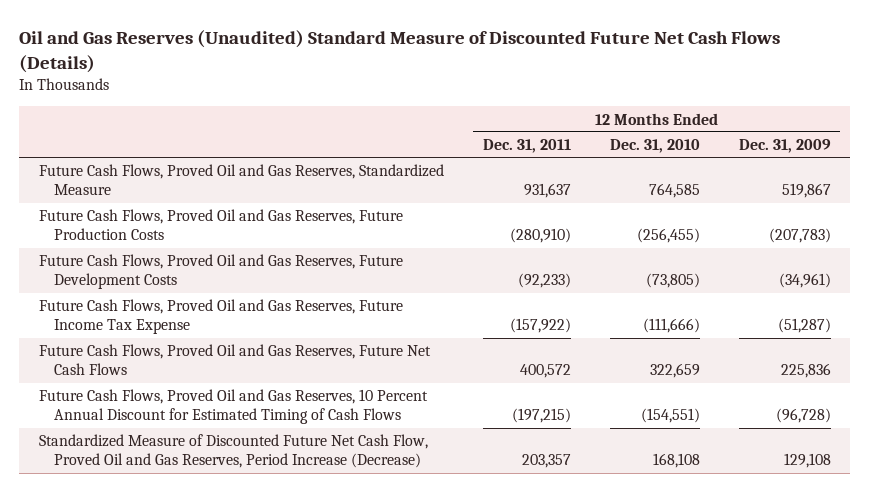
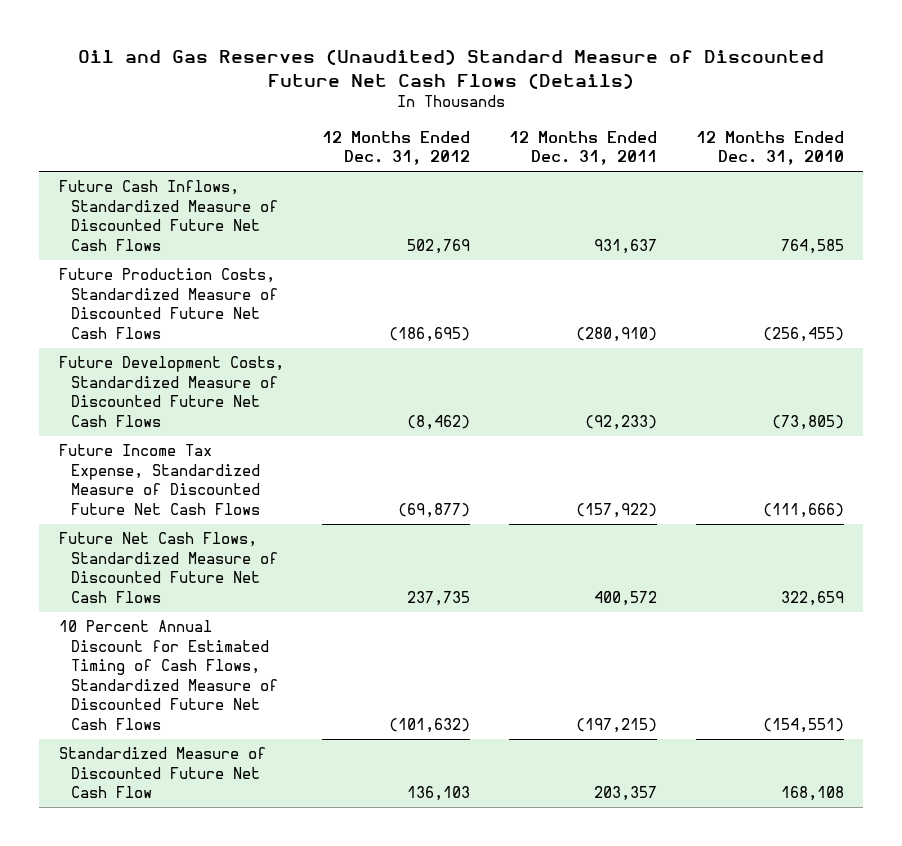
- | 12 Months Ended Dec. 31, 2011 | 12 Months Ended Dec. 31, 2010 | 12 Months Ended Dec. 31, 2009
+ | 12 Months Ended Dec. 31, 2012 | 12 Months Ended Dec. 31, 2011 | 12 Months Ended Dec. 31, 2010
- Future Cash Flows, Proved Oil and Gas Reserves, Standardized Measure | 931,637 | 764,585 | 519,867
- Future Cash Flows, Proved Oil and Gas Reserves, Future Production Costs | (280,910) | (256,455) | (207,783)
- Future Cash Flows, Proved Oil and Gas Reserves, Future Development Costs | (92,233) | (73,805) | (34,961)
- Future Cash Flows, Proved Oil and Gas Reserves, Future Income Tax Expense | (157,922) | (111,666) | (51,287)
- Future Cash Flows, Proved Oil and Gas Reserves, Future Net Cash Flows | 400,572 | 322,659 | 225,836
- Future Cash Flows, Proved Oil and Gas Reserves, 10 Percent Annual Discount for Estimated Timing of Cash Flows | (197,215) | (154,551) | (96,728)
- Standardized Measure of Discounted Future Net Cash Flow, Proved Oil and Gas Reserves, Period Increase (Decrease) | 203,357 | 168,108 | 129,108
+ Future Cash Inflows, Standardized Measure of Discounted Future Net Cash Flows | 502,769 | 931,637 | 764,585
+ Future Production Costs, Standardized Measure of Discounted Future Net Cash Flows | (186,695) | (280,910) | (256,455)
+ Future Development Costs, Standardized Measure of Discounted Future Net Cash Flows | (8,462) | (92,233) | (73,805)
+ Future Income Tax Expense, Standardized Measure of Discounted Future Net Cash Flows | (69,877) | (157,922) | (111,666)
+ Future Net Cash Flows, Standardized Measure of Discounted Future Net Cash Flows | 237,735 | 400,572 | 322,659
+ 10 Percent Annual Discount for Estimated Timing of Cash Flows, Standardized Measure of Discounted Future Net Cash Flows | (101,632) | (197,215) | (154,551)
+ Standardized Measure of Discounted Future Net Cash Flow | 136,103 | 203,357 | 168,108

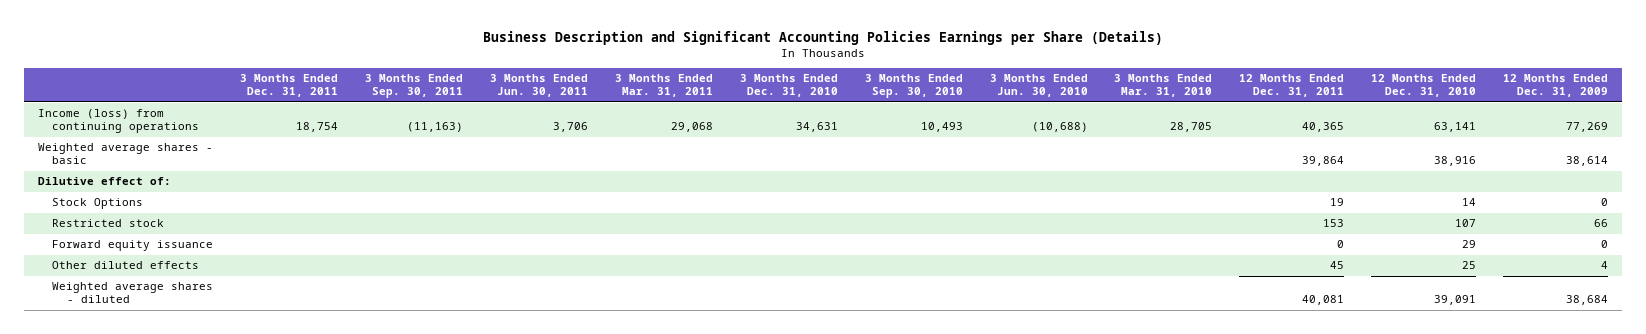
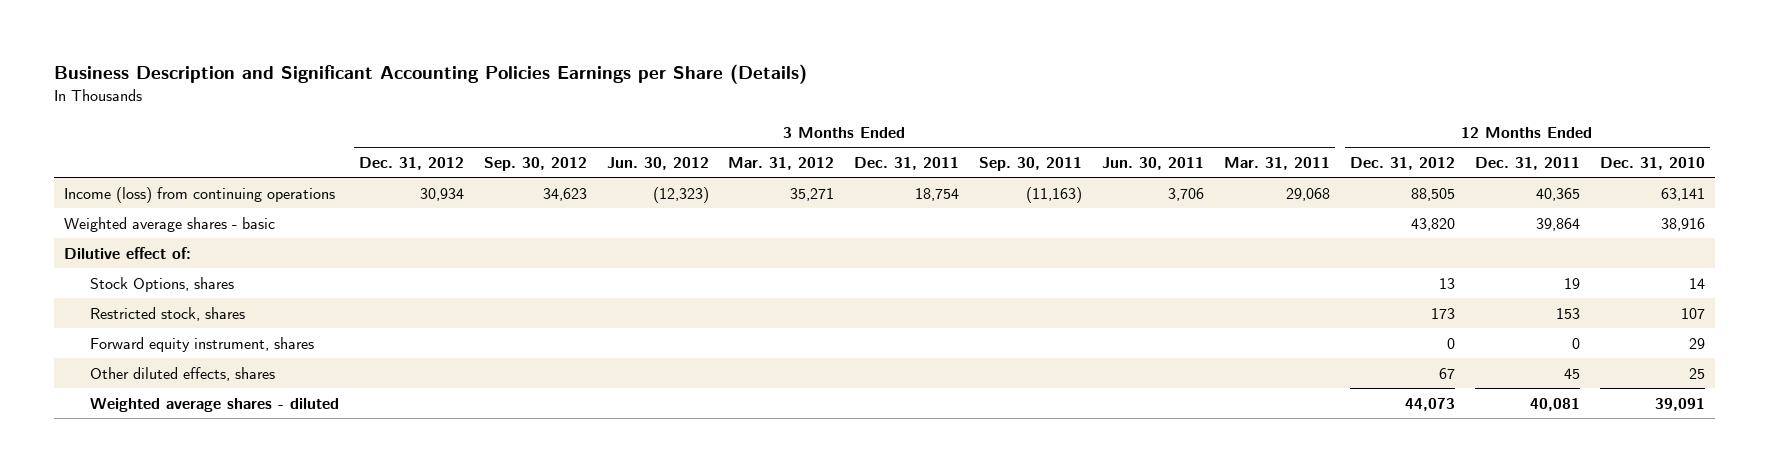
- | 3 Months Ended Dec. 31, 2011 | 3 Months Ended Sep. 30, 2011 | 3 Months Ended Jun. 30, 2011 | 3 Months Ended Mar. 31, 2011 | 3 Months Ended Dec. 31, 2010 | 3 Months Ended Sep. 30, 2010 | 3 Months Ended Jun. 30, 2010 | 3 Months Ended Mar. 31, 2010 | 12 Months Ended Dec. 31, 2011 | 12 Months Ended Dec. 31, 2010 | 12 Months Ended Dec. 31, 2009
+ | 3 Months Ended Dec. 31, 2012 | 3 Months Ended Sep. 30, 2012 | 3 Months Ended Jun. 30, 2012 | 3 Months Ended Mar. 31, 2012 | 3 Months Ended Dec. 31, 2011 | 3 Months Ended Sep. 30, 2011 | 3 Months Ended Jun. 30, 2011 | 3 Months Ended Mar. 31, 2011 | 12 Months Ended Dec. 31, 2012 | 12 Months Ended Dec. 31, 2011 | 12 Months Ended Dec. 31, 2010
- Stock Options | | | | | | | | | 19 | 14 | 0
- Restricted stock | | | | | | | | | 153 | 107 | 66
- Forward equity issuance | | | | | | | | | 0 | 29 | 0
- Other diluted effects | | | | | | | | | 45 | 25 | 4
+ Stock Options, shares | | | | | | | | | 13 | 19 | 14
+ Restricted stock, shares | | | | | | | | | 173 | 153 | 107
+ Forward equity instrument, shares | | | | | | | | | 0 | 0 | 29
+ Other diluted effects, shares | | | | | | | | | 67 | 45 | 25

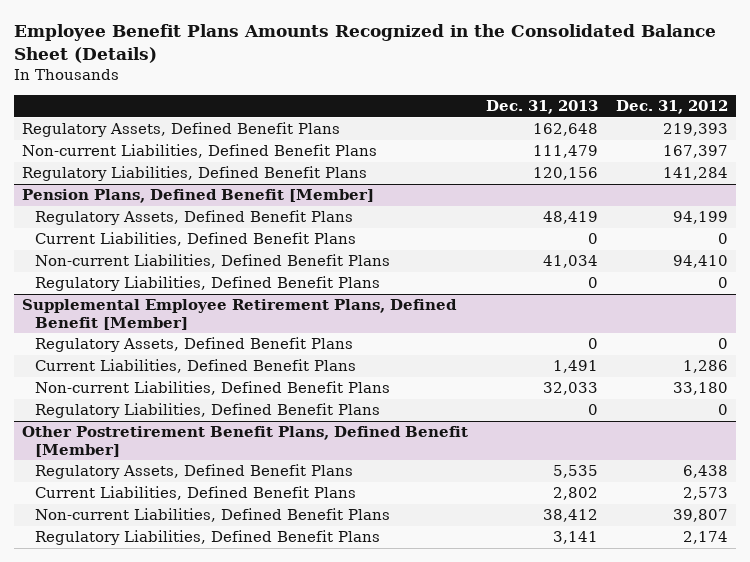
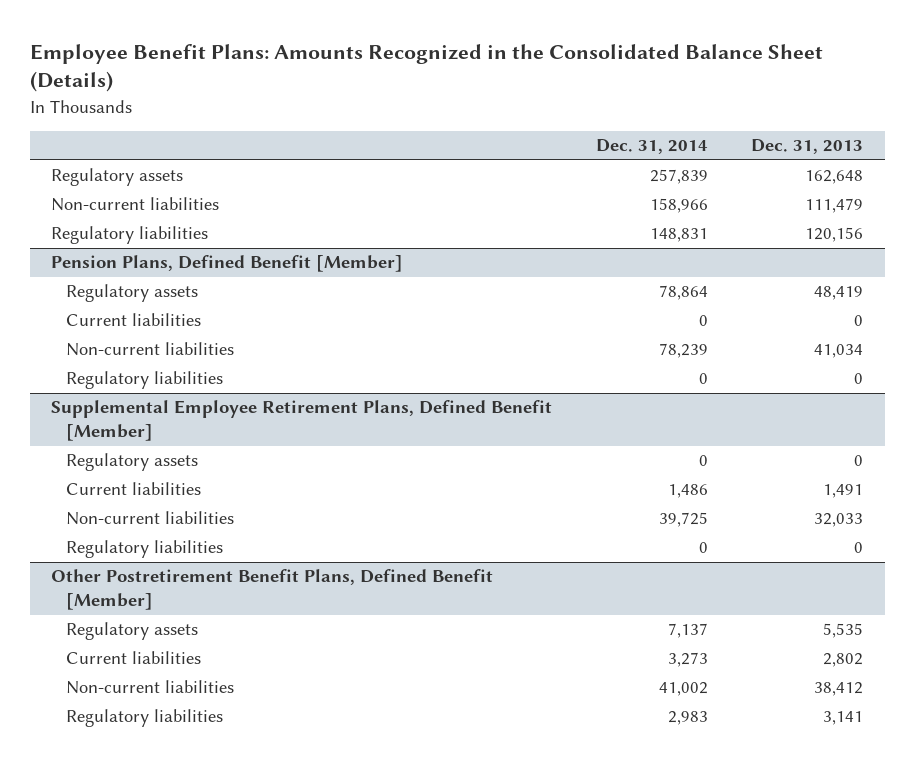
- Employee Benefit Plans Amounts Recognized in the Consolidated Balance Sheet (Details)
+ Employee Benefit Plans: Amounts Recognized in the Consolidated Balance Sheet (Details)
- | Dec. 31, 2013 | Dec. 31, 2012
+ | Dec. 31, 2014 | Dec. 31, 2013
- Regulatory Assets, Defined Benefit Plans | 162,648 | 219,393
- Non-current Liabilities, Defined Benefit Plans | 111,479 | 167,397
- Regulatory Liabilities, Defined Benefit Plans | 120,156 | 141,284
+ Regulatory assets | 257,839 | 162,648
+ Non-current liabilities | 158,966 | 111,479
+ Regulatory liabilities | 148,831 | 120,156
@ Pension Plans, Defined Benefit [Member]
- Regulatory Assets, Defined Benefit Plans | 48,419 | 94,199
- Current Liabilities, Defined Benefit Plans | 0 | 0
- Non-current Liabilities, Defined Benefit Plans | 41,034 | 94,410
- Regulatory Liabilities, Defined Benefit Plans | 0 | 0
+ Regulatory assets | 78,864 | 48,419
+ Current liabilities | 0 | 0
+ Non-current liabilities | 78,239 | 41,034
+ Regulatory liabilities | 0 | 0
@ Supplemental Employee Retirement Plans, Defined Benefit [Member]
- Regulatory Assets, Defined Benefit Plans | 0 | 0
- Current Liabilities, Defined Benefit Plans | 1,491 | 1,286
- Non-current Liabilities, Defined Benefit Plans | 32,033 | 33,180
- Regulatory Liabilities, Defined Benefit Plans | 0 | 0
+ Regulatory assets | 0 | 0
+ Current liabilities | 1,486 | 1,491
+ Non-current liabilities | 39,725 | 32,033
+ Regulatory liabilities | 0 | 0
@ Other Postretirement Benefit Plans, Defined Benefit [Member]
- Regulatory Assets, Defined Benefit Plans | 5,535 | 6,438
- Current Liabilities, Defined Benefit Plans | 2,802 | 2,573
- Non-current Liabilities, Defined Benefit Plans | 38,412 | 39,807
- Regulatory Liabilities, Defined Benefit Plans | 3,141 | 2,174
+ Regulatory assets | 7,137 | 5,535
+ Current liabilities | 3,273 | 2,802
+ Non-current liabilities | 41,002 | 38,412
+ Regulatory liabilities | 2,983 | 3,141

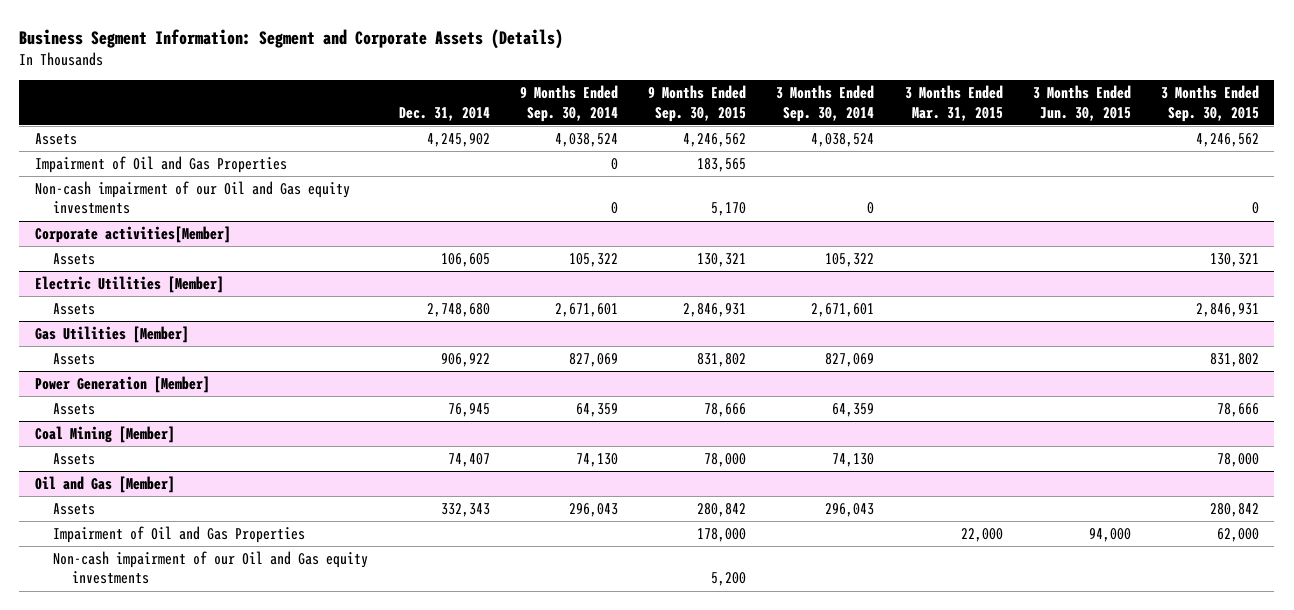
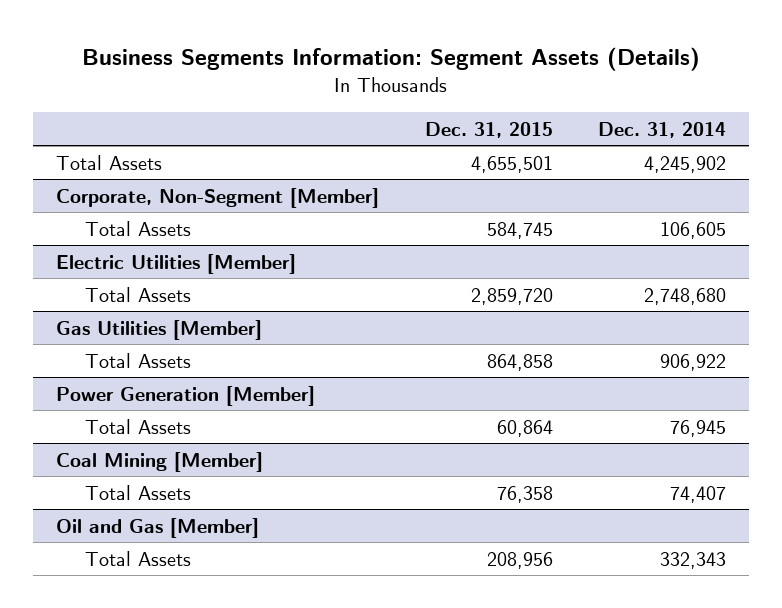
- Business Segment Information: Segment and Corporate Assets (Details)
+ Business Segments Information: Segment Assets (Details)
- | Dec. 31, 2014 | 9 Months Ended Sep. 30, 2014 | 9 Months Ended Sep. 30, 2015 | 3 Months Ended Sep. 30, 2014 | 3 Months Ended Mar. 31, 2015 | 3 Months Ended Jun. 30, 2015 | 3 Months Ended Sep. 30, 2015
+ | Dec. 31, 2015 | Dec. 31, 2014
- Assets | 4,245,902 | 4,038,524 | 4,246,562 | 4,038,524 | | | 4,246,562
- Impairment of Oil and Gas Properties | | 0 | 183,565 | | | |
- Non-cash impairment of our Oil and Gas equity investments | | 0 | 5,170 | 0 | | | 0
- Corporate activities[Member]
- Assets | 106,605 | 105,322 | 130,321 | 105,322 | | | 130,321
+ Total Assets | 4,655,501 | 4,245,902
+ Corporate, Non-Segment [Member]
+ Total Assets | 584,745 | 106,605
@ Electric Utilities [Member]
- Assets | 2,748,680 | 2,671,601 | 2,846,931 | 2,671,601 | | | 2,846,931
+ Total Assets | 2,859,720 | 2,748,680
@ Gas Utilities [Member]
- Assets | 906,922 | 827,069 | 831,802 | 827,069 | | | 831,802
+ Total Assets | 864,858 | 906,922
@ Power Generation [Member]
- Assets | 76,945 | 64,359 | 78,666 | 64,359 | | | 78,666
+ Total Assets | 60,864 | 76,945
@ Coal Mining [Member]
- Assets | 74,407 | 74,130 | 78,000 | 74,130 | | | 78,000
+ Total Assets | 76,358 | 74,407
@ Oil and Gas [Member]
- Assets | 332,343 | 296,043 | 280,842 | 296,043 | | | 280,842
- Impairment of Oil and Gas Properties | | | 178,000 | | 22,000 | 94,000 | 62,000
- Non-cash impairment of our Oil and Gas equity investments | | | 5,200 | | | |
+ Total Assets | 208,956 | 332,343

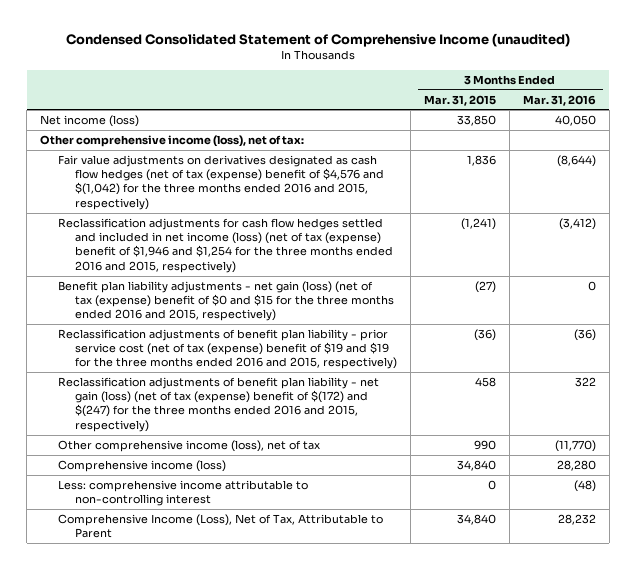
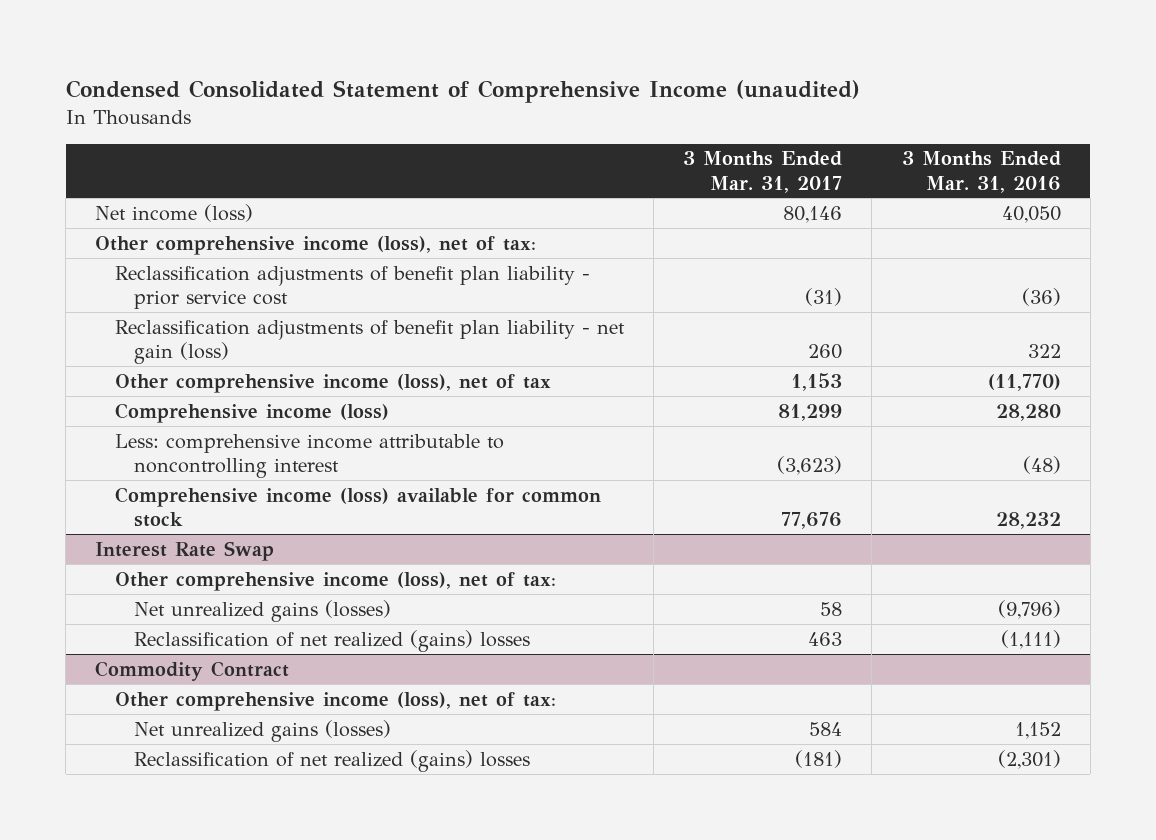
- | 3 Months Ended Mar. 31, 2015 | 3 Months Ended Mar. 31, 2016
+ | 3 Months Ended Mar. 31, 2017 | 3 Months Ended Mar. 31, 2016
- Fair value adjustments on derivatives designated as cash flow hedges (net of tax (expense) benefit of $4,576 and $(1,042) for the three months ended 2016 and 2015, respectively) | 1,836 | (8,644)
- Reclassification adjustments for cash flow hedges settled and included in net income (loss) (net of tax (expense) benefit of $1,946 and $1,254 for the three months ended 2016 and 2015, respectively) | (1,241) | (3,412)
- Benefit plan liability adjustments - net gain (loss) (net of tax (expense) benefit of $0 and $15 for the three months ended 2016 and 2015, respectively) | (27) | 0
- Reclassification adjustments of benefit plan liability - prior service cost (net of tax (expense) benefit of $19 and $19 for the three months ended 2016 and 2015, respectively) | (36) | (36)
- Reclassification adjustments of benefit plan liability - net gain (loss) (net of tax (expense) benefit of $(172) and $(247) for the three months ended 2016 and 2015, respectively) | 458 | 322
+ Reclassification adjustments of benefit plan liability - prior service cost | (31) | (36)
+ Reclassification adjustments of benefit plan liability - net gain (loss) | 260 | 322
- Less: comprehensive income attributable to non-controlling interest | 0 | (48)
- Comprehensive Income (Loss), Net of Tax, Attributable to Parent | 34,840 | 28,232
+ Less: comprehensive income attributable to noncontrolling interest | (3,623) | (48)
+ Comprehensive income (loss) available for common stock | 77,676 | 28,232
+ Interest Rate Swap
+ Other comprehensive income (loss), net of tax:
+ Net unrealized gains (losses) | 58 | (9,796)
+ Reclassification of net realized (gains) losses | 463 | (1,111)
+ Commodity Contract
+ Other comprehensive income (loss), net of tax:
+ Net unrealized gains (losses) | 584 | 1,152
+ Reclassification of net realized (gains) losses | (181) | (2,301)

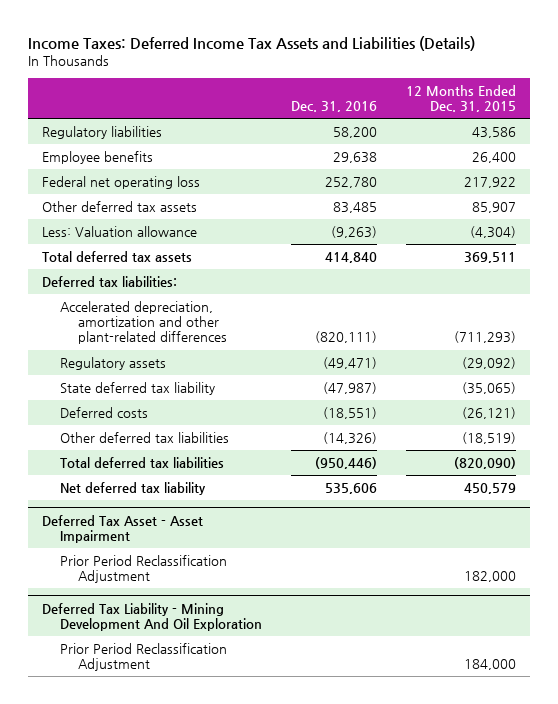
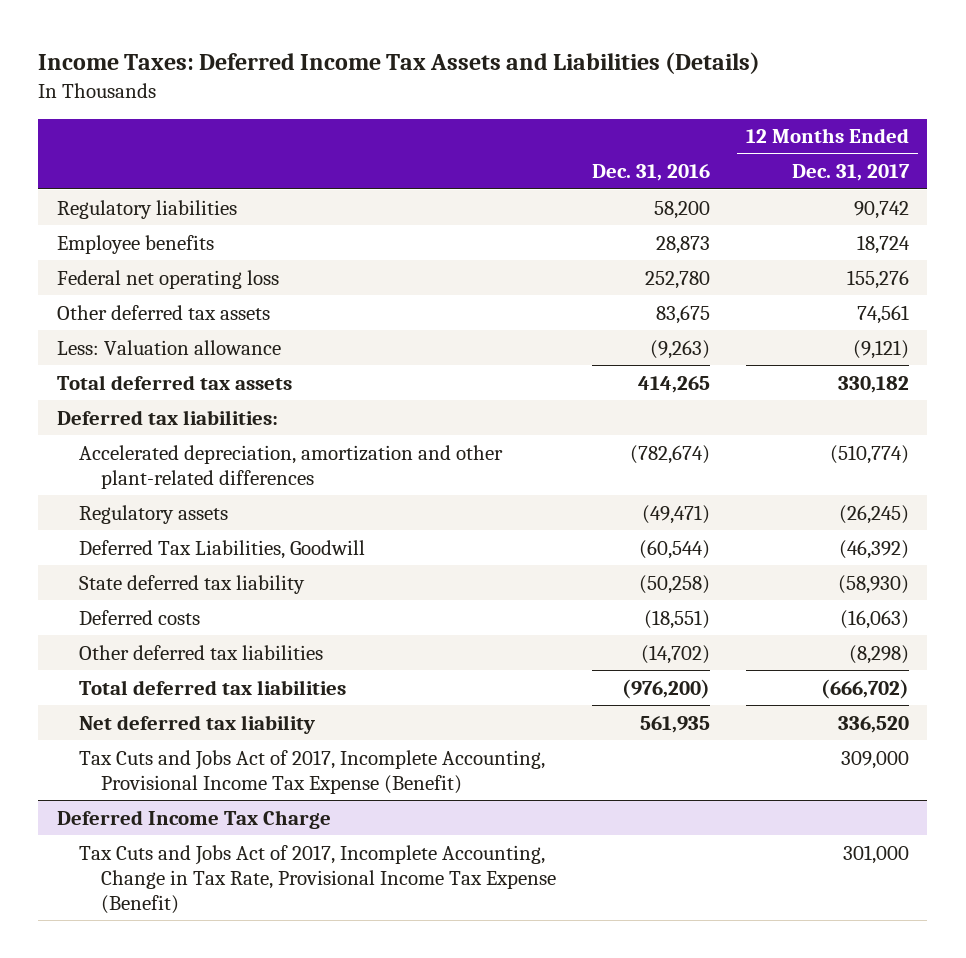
- | Dec. 31, 2016 | 12 Months Ended Dec. 31, 2015
+ | Dec. 31, 2016 | 12 Months Ended Dec. 31, 2017
- Employee benefits | 29,638 | 26,400
+ Employee benefits | 28,873 | 18,724
- Other deferred tax assets | 83,485 | 85,907
+ Other deferred tax assets | 83,675 | 74,561
- Total deferred tax assets | 414,840 | 369,511
+ Total deferred tax assets | 414,265 | 330,182
- Accelerated depreciation, amortization and other plant-related differences | (820,111) | (711,293)
+ Accelerated depreciation, amortization and other plant-related differences | (782,674) | (510,774)
- State deferred tax liability | (47,987) | (35,065)
+ Deferred Tax Liabilities, Goodwill | (60,544) | (46,392)
+ State deferred tax liability | (50,258) | (58,930)
- Other deferred tax liabilities | (14,326) | (18,519)
- Total deferred tax liabilities | (950,446) | (820,090)
- Net deferred tax liability | 535,606 | 450,579
- Deferred Tax Asset - Asset Impairment
- Prior Period Reclassification Adjustment | | 182,000
- Deferred Tax Liability - Mining Development And Oil Exploration
- Prior Period Reclassification Adjustment | | 184,000
+ Other deferred tax liabilities | (14,702) | (8,298)
+ Total deferred tax liabilities | (976,200) | (666,702)
+ Net deferred tax liability | 561,935 | 336,520
+ Tax Cuts and Jobs Act of 2017, Incomplete Accounting, Provisional Income Tax Expense (Benefit) | | 309,000
+ Deferred Income Tax Charge
+ Tax Cuts and Jobs Act of 2017, Incomplete Accounting, Change in Tax Rate, Provisional Income Tax Expense (Benefit) | | 301,000

